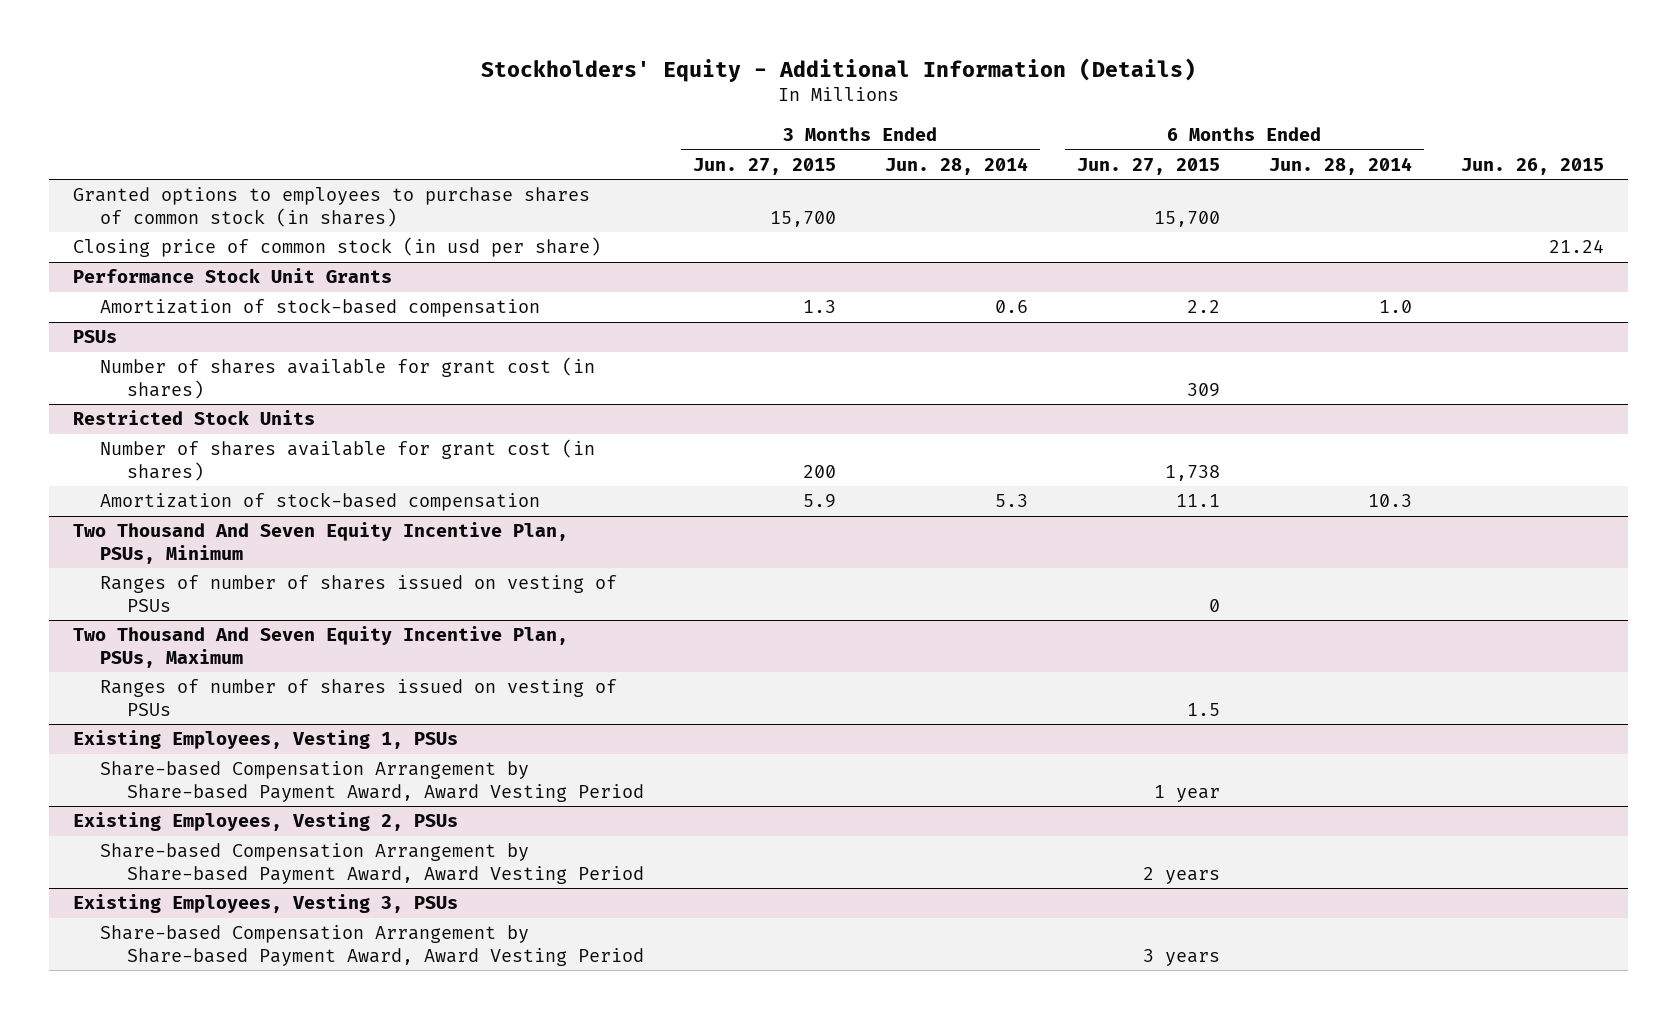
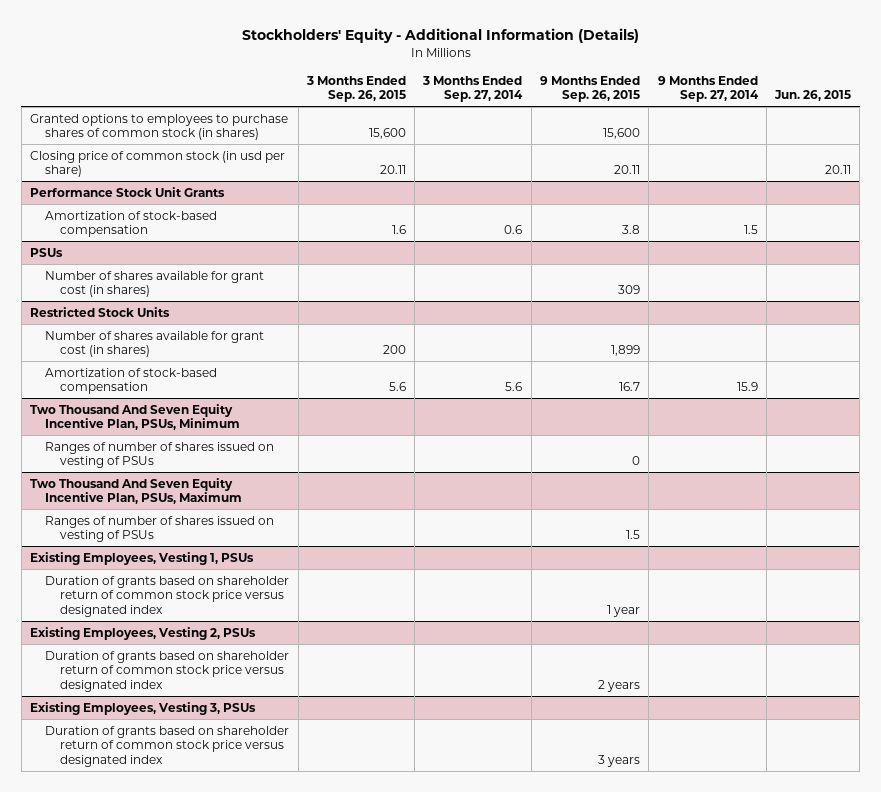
- | 3 Months Ended Jun. 27, 2015 | 3 Months Ended Jun. 28, 2014 | 6 Months Ended Jun. 27, 2015 | 6 Months Ended Jun. 28, 2014 | Jun. 26, 2015
+ | 3 Months Ended Sep. 26, 2015 | 3 Months Ended Sep. 27, 2014 | 9 Months Ended Sep. 26, 2015 | 9 Months Ended Sep. 27, 2014 | Jun. 26, 2015
- Closing price of common stock (in usd per share) | | | | | 21.24
+ Closing price of common stock (in usd per share) | 20.11 | | 20.11 | | 20.11
@ Existing Employees, Vesting 1, PSUs
- Share-based Compensation Arrangement by Share-based Payment Award, Award Vesting Period | | | 1 year | |
+ Duration of grants based on shareholder return of common stock price versus designated index | | | 1 year | |
@ Existing Employees, Vesting 2, PSUs
- Share-based Compensation Arrangement by Share-based Payment Award, Award Vesting Period | | | 2 years | |
+ Duration of grants based on shareholder return of common stock price versus designated index | | | 2 years | |
@ Existing Employees, Vesting 3, PSUs
- Share-based Compensation Arrangement by Share-based Payment Award, Award Vesting Period | | | 3 years | |
+ Duration of grants based on shareholder return of common stock price versus designated index | | | 3 years | |

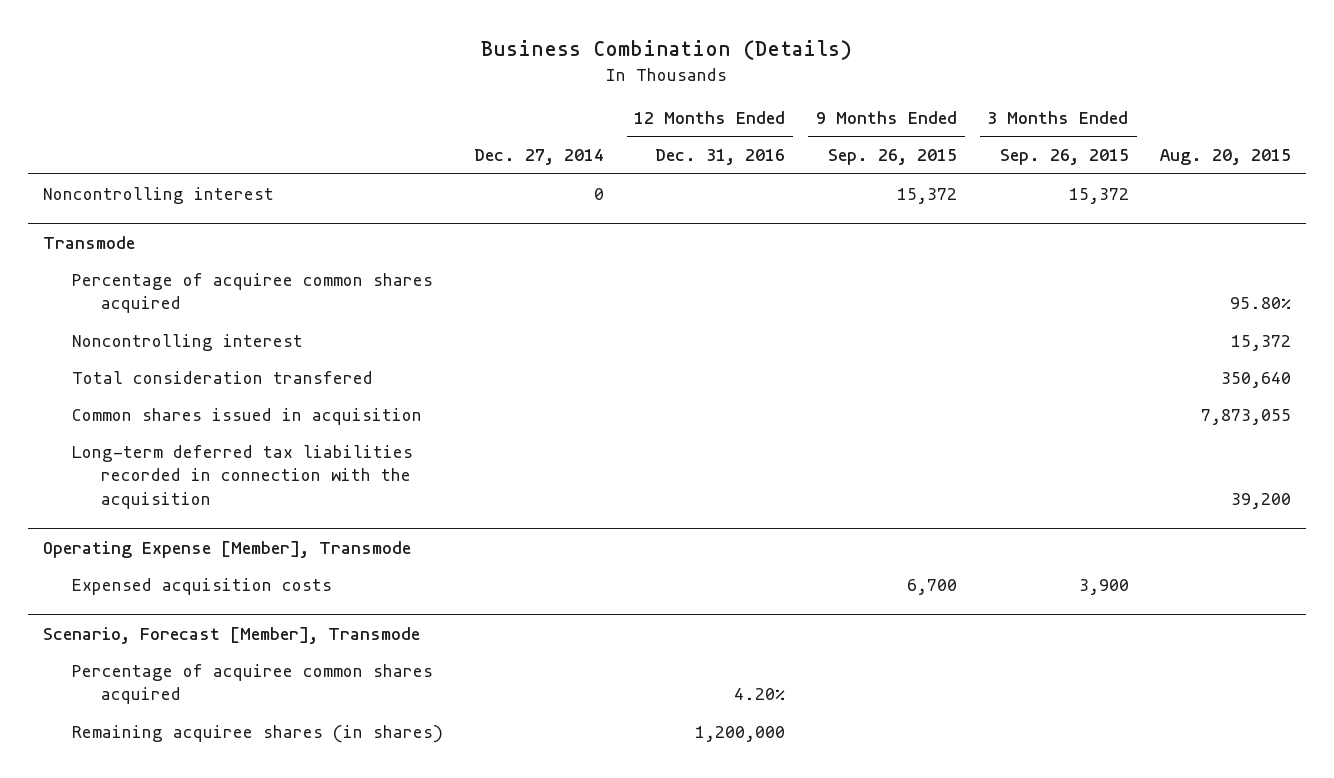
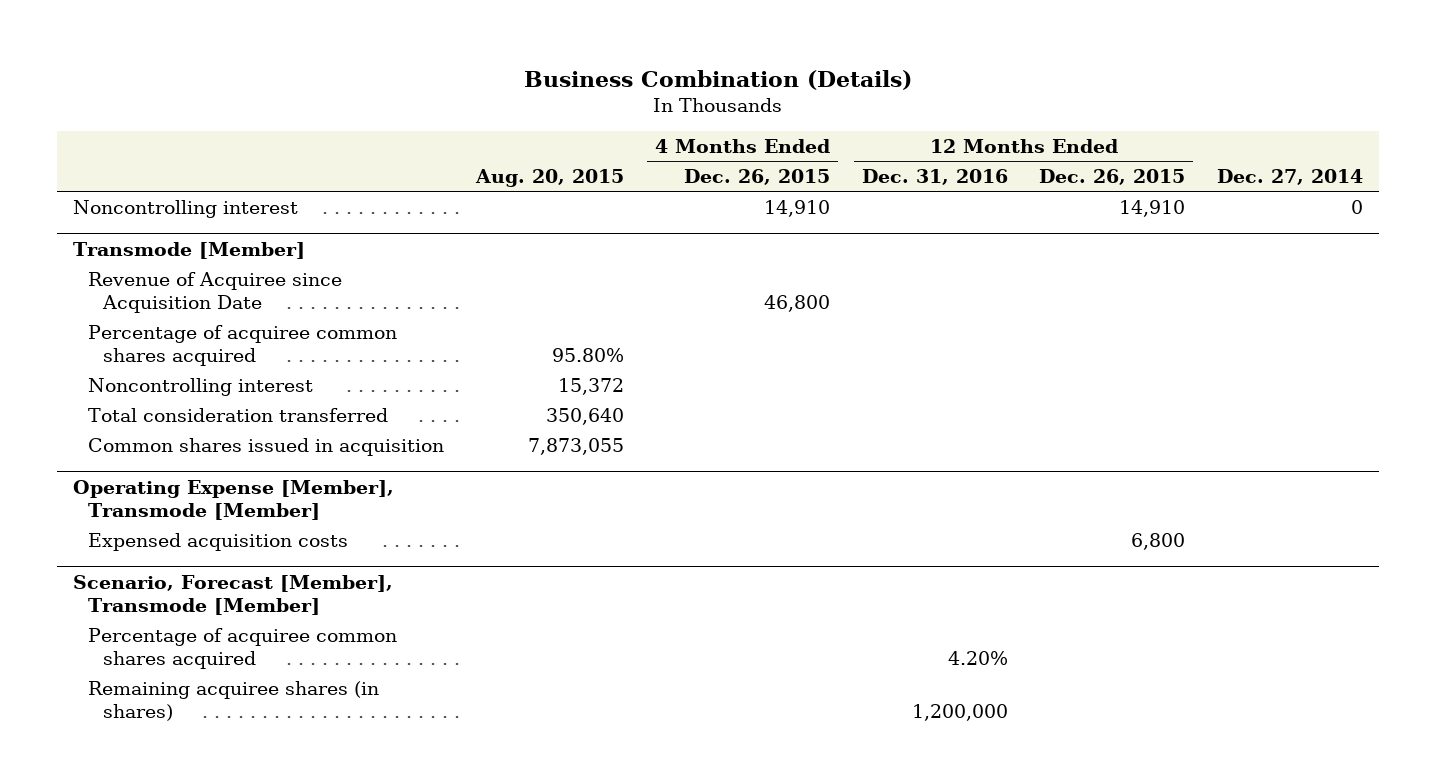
- | Dec. 27, 2014 | 12 Months Ended Dec. 31, 2016 | 9 Months Ended Sep. 26, 2015 | 3 Months Ended Sep. 26, 2015 | Aug. 20, 2015
+ | Aug. 20, 2015 | 4 Months Ended Dec. 26, 2015 | 12 Months Ended Dec. 31, 2016 | 12 Months Ended Dec. 26, 2015 | Dec. 27, 2014
- Transmode
+ Transmode [Member]
+ Revenue of Acquiree since Acquisition Date | | 46,800 | | |
- Total consideration transfered | | | | | 350,640
+ Total consideration transferred | 350,640 | | | |
- Long-term deferred tax liabilities recorded in connection with the acquisition | | | | | 39,200
- Operating Expense [Member], Transmode
+ Operating Expense [Member], Transmode [Member]
- Scenario, Forecast [Member], Transmode
+ Scenario, Forecast [Member], Transmode [Member]

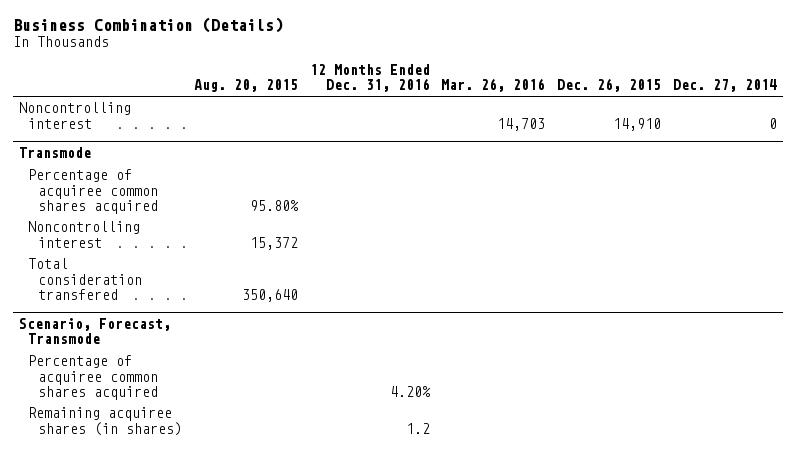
- | Aug. 20, 2015 | 4 Months Ended Dec. 26, 2015 | 12 Months Ended Dec. 31, 2016 | 12 Months Ended Dec. 26, 2015 | Dec. 27, 2014
+ | Aug. 20, 2015 | 12 Months Ended Dec. 31, 2016 | Mar. 26, 2016 | Dec. 26, 2015 | Dec. 27, 2014
- Transmode [Member]
- Revenue of Acquiree since Acquisition Date | | 46,800 | | |
+ Transmode
- Total consideration transferred | 350,640 | | | |
- Common shares issued in acquisition | 7,873,055 | | | |
- Operating Expense [Member], Transmode [Member]
- Expensed acquisition costs | | | | 6,800 |
- Scenario, Forecast [Member], Transmode [Member]
+ Total consideration transfered | 350,640 | | | |
+ Scenario, Forecast, Transmode
- Remaining acquiree shares (in shares) | | | 1,200,000 | |
+ Remaining acquiree shares (in shares) | | 1.2 | | |

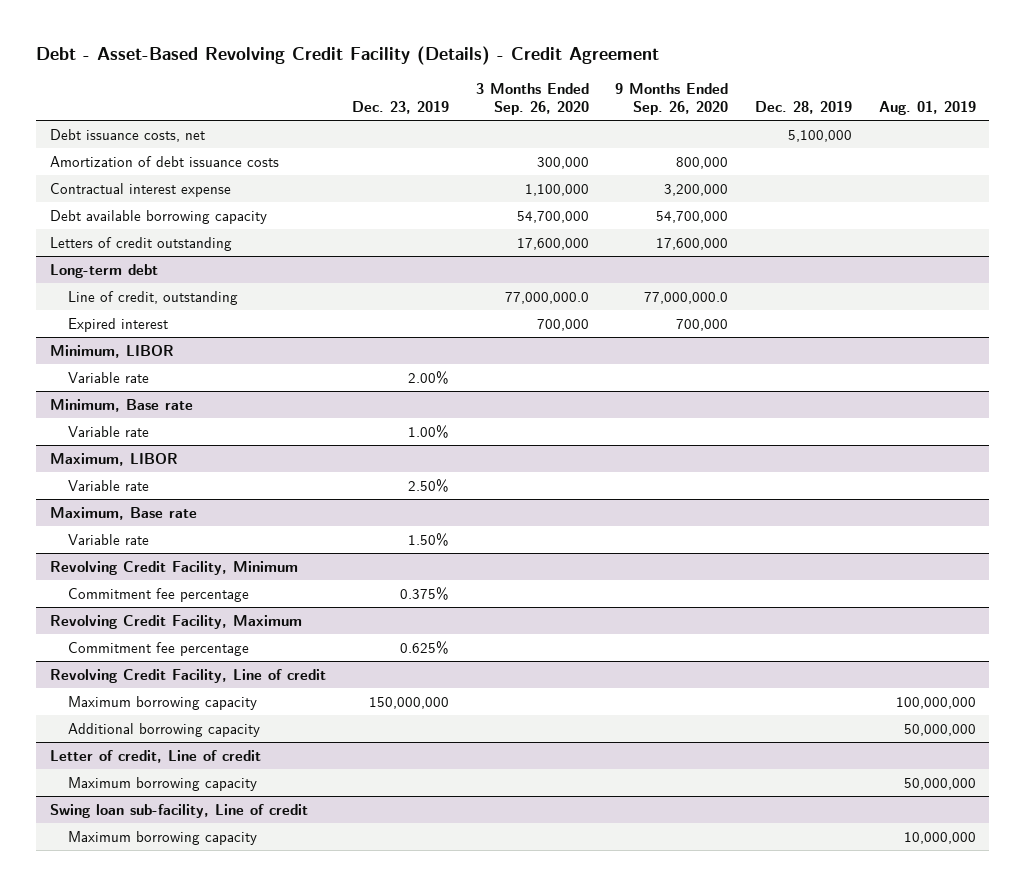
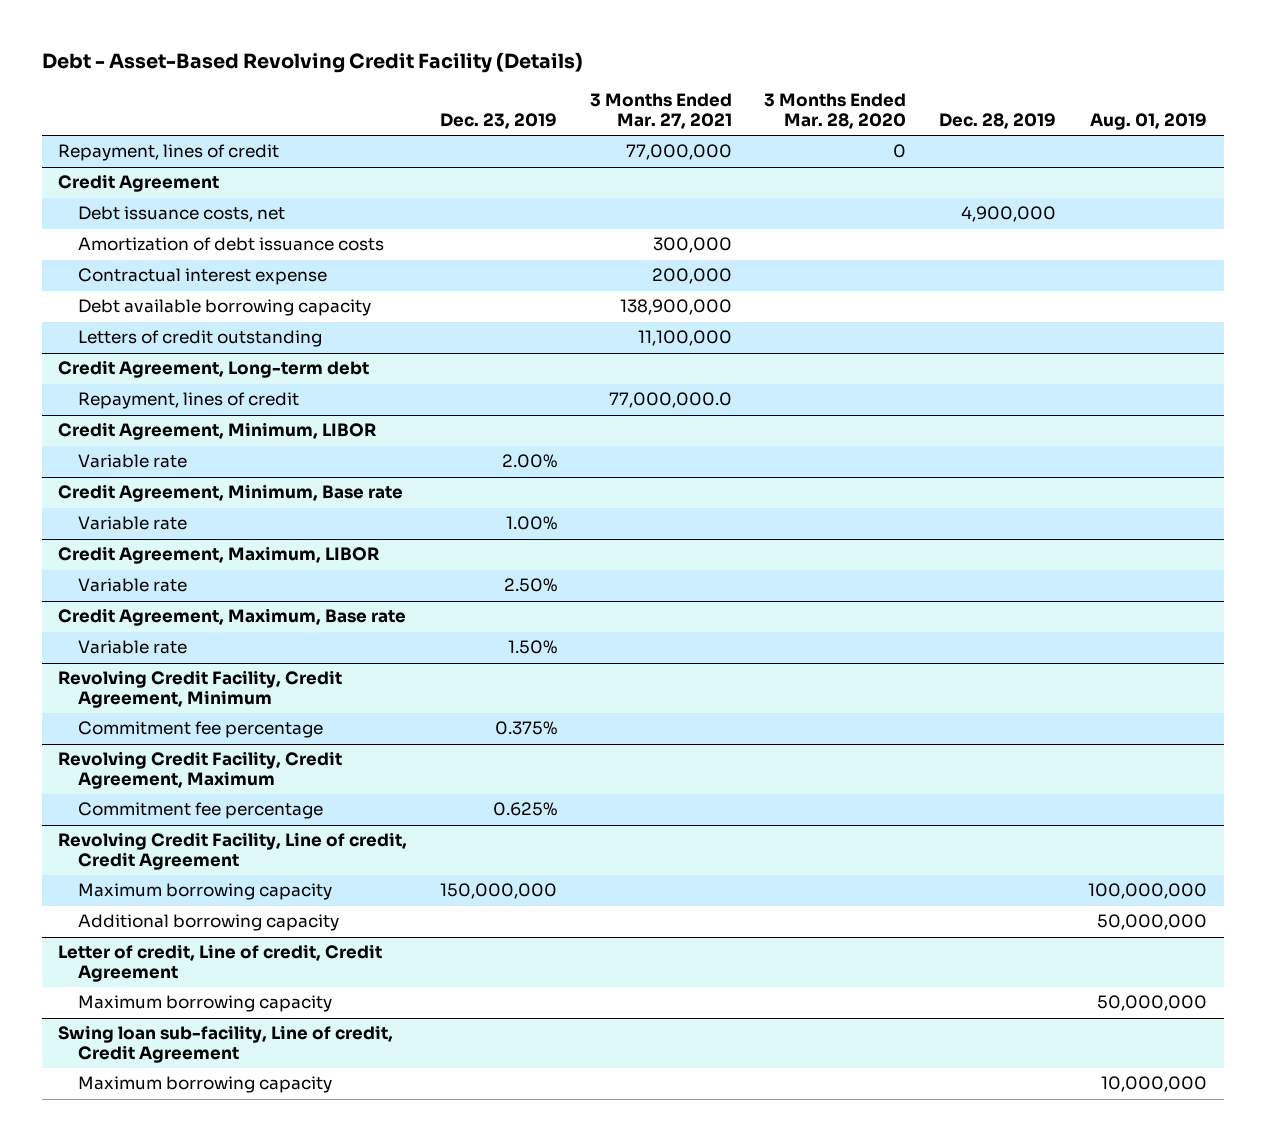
- Debt - Asset-Based Revolving Credit Facility (Details) - Credit Agreement
+ Debt - Asset-Based Revolving Credit Facility (Details)
- | Dec. 23, 2019 | 3 Months Ended Sep. 26, 2020 | 9 Months Ended Sep. 26, 2020 | Dec. 28, 2019 | Aug. 01, 2019
+ | Dec. 23, 2019 | 3 Months Ended Mar. 27, 2021 | 3 Months Ended Mar. 28, 2020 | Dec. 28, 2019 | Aug. 01, 2019
- Debt issuance costs, net | | | | 5,100,000 |
- Amortization of debt issuance costs | | 300,000 | 800,000 | |
- Contractual interest expense | | 1,100,000 | 3,200,000 | |
- Debt available borrowing capacity | | 54,700,000 | 54,700,000 | |
- Letters of credit outstanding | | 17,600,000 | 17,600,000 | |
- Long-term debt
- Line of credit, outstanding | | 77,000,000.0 | 77,000,000.0 | |
- Expired interest | | 700,000 | 700,000 | |
- Minimum, LIBOR
+ Repayment, lines of credit | | 77,000,000 | 0 | |
+ Credit Agreement
+ Debt issuance costs, net | | | | 4,900,000 |
+ Amortization of debt issuance costs | | 300,000 | | |
+ Contractual interest expense | | 200,000 | | |
+ Debt available borrowing capacity | | 138,900,000 | | |
+ Letters of credit outstanding | | 11,100,000 | | |
+ Credit Agreement, Long-term debt
+ Repayment, lines of credit | | 77,000,000.0 | | |
+ Credit Agreement, Minimum, LIBOR
- Minimum, Base rate
+ Credit Agreement, Minimum, Base rate
- Maximum, LIBOR
+ Credit Agreement, Maximum, LIBOR
- Maximum, Base rate
+ Credit Agreement, Maximum, Base rate
- Revolving Credit Facility, Minimum
+ Revolving Credit Facility, Credit Agreement, Minimum
- Revolving Credit Facility, Maximum
+ Revolving Credit Facility, Credit Agreement, Maximum
- Revolving Credit Facility, Line of credit
+ Revolving Credit Facility, Line of credit, Credit Agreement
- Letter of credit, Line of credit
+ Letter of credit, Line of credit, Credit Agreement
- Swing loan sub-facility, Line of credit
+ Swing loan sub-facility, Line of credit, Credit Agreement

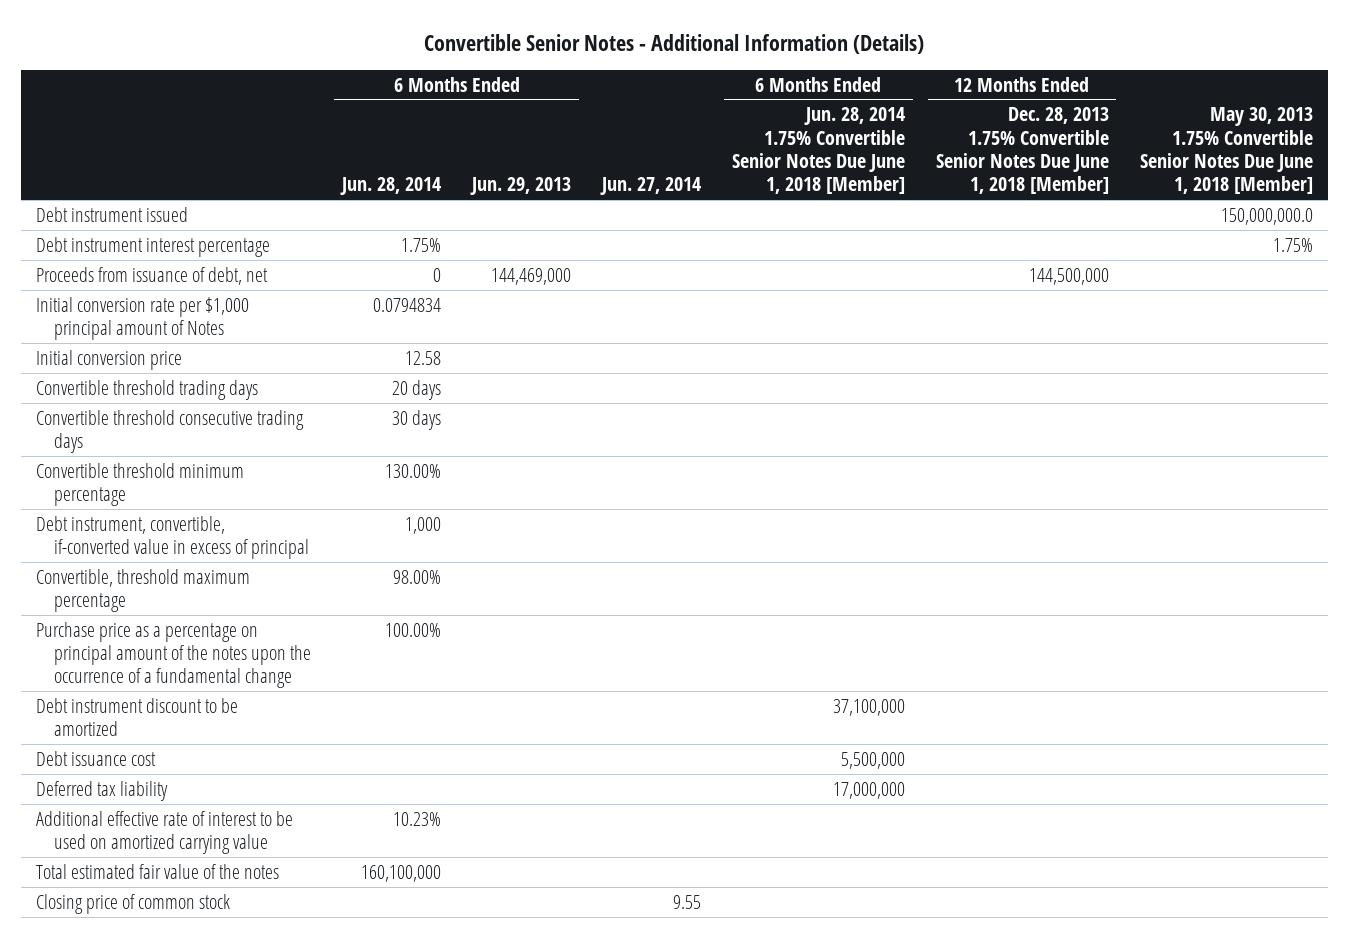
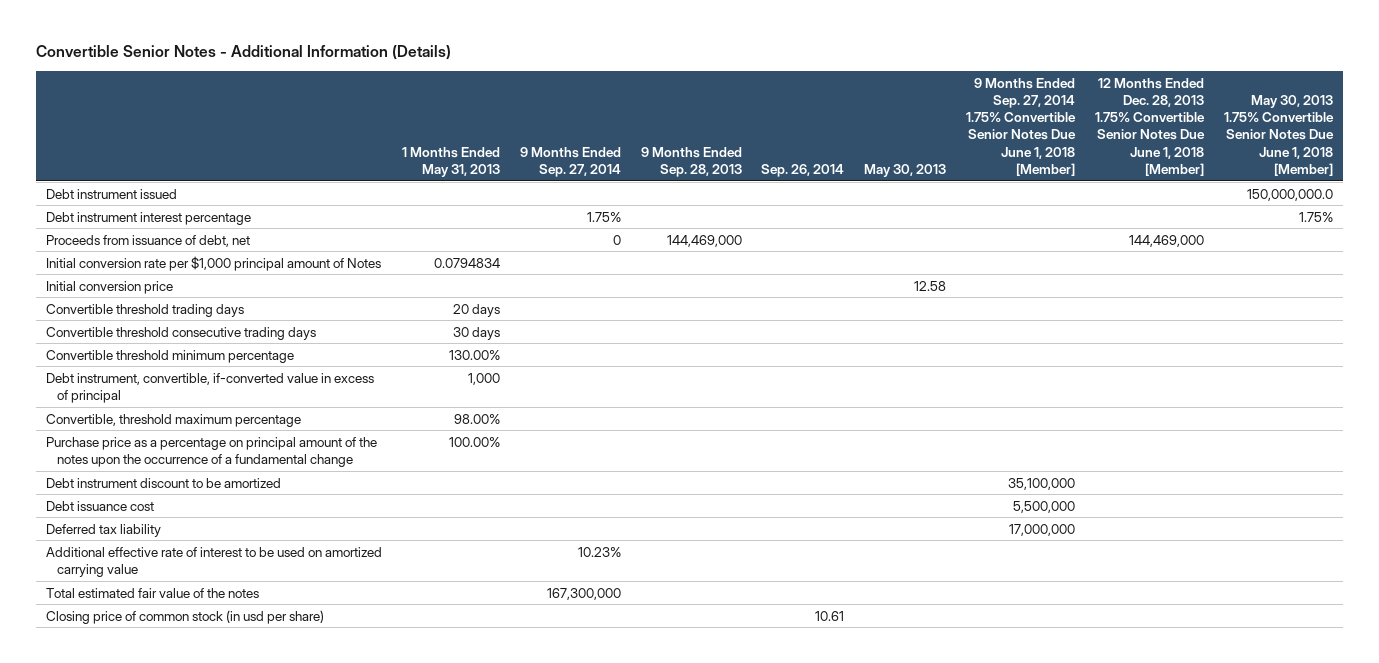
- | 6 Months Ended Jun. 28, 2014 | 6 Months Ended Jun. 29, 2013 | Jun. 27, 2014 | 6 Months Ended Jun. 28, 2014 1.75% Convertible Senior Notes Due June 1, 2018 [Member] | 12 Months Ended Dec. 28, 2013 1.75% Convertible Senior Notes Due June 1, 2018 [Member] | May 30, 2013 1.75% Convertible Senior Notes Due June 1, 2018 [Member]
+ | 1 Months Ended May 31, 2013 | 9 Months Ended Sep. 27, 2014 | 9 Months Ended Sep. 28, 2013 | Sep. 26, 2014 | May 30, 2013 | 9 Months Ended Sep. 27, 2014 1.75% Convertible Senior Notes Due June 1, 2018 [Member] | 12 Months Ended Dec. 28, 2013 1.75% Convertible Senior Notes Due June 1, 2018 [Member] | May 30, 2013 1.75% Convertible Senior Notes Due June 1, 2018 [Member]
- Proceeds from issuance of debt, net | 0 | 144,469,000 | | | 144,500,000 |
+ Proceeds from issuance of debt, net | | 0 | 144,469,000 | | | | 144,469,000 |
- Closing price of common stock | | | 9.55 | | |
+ Closing price of common stock (in usd per share) | | | | 10.61 | | | |

